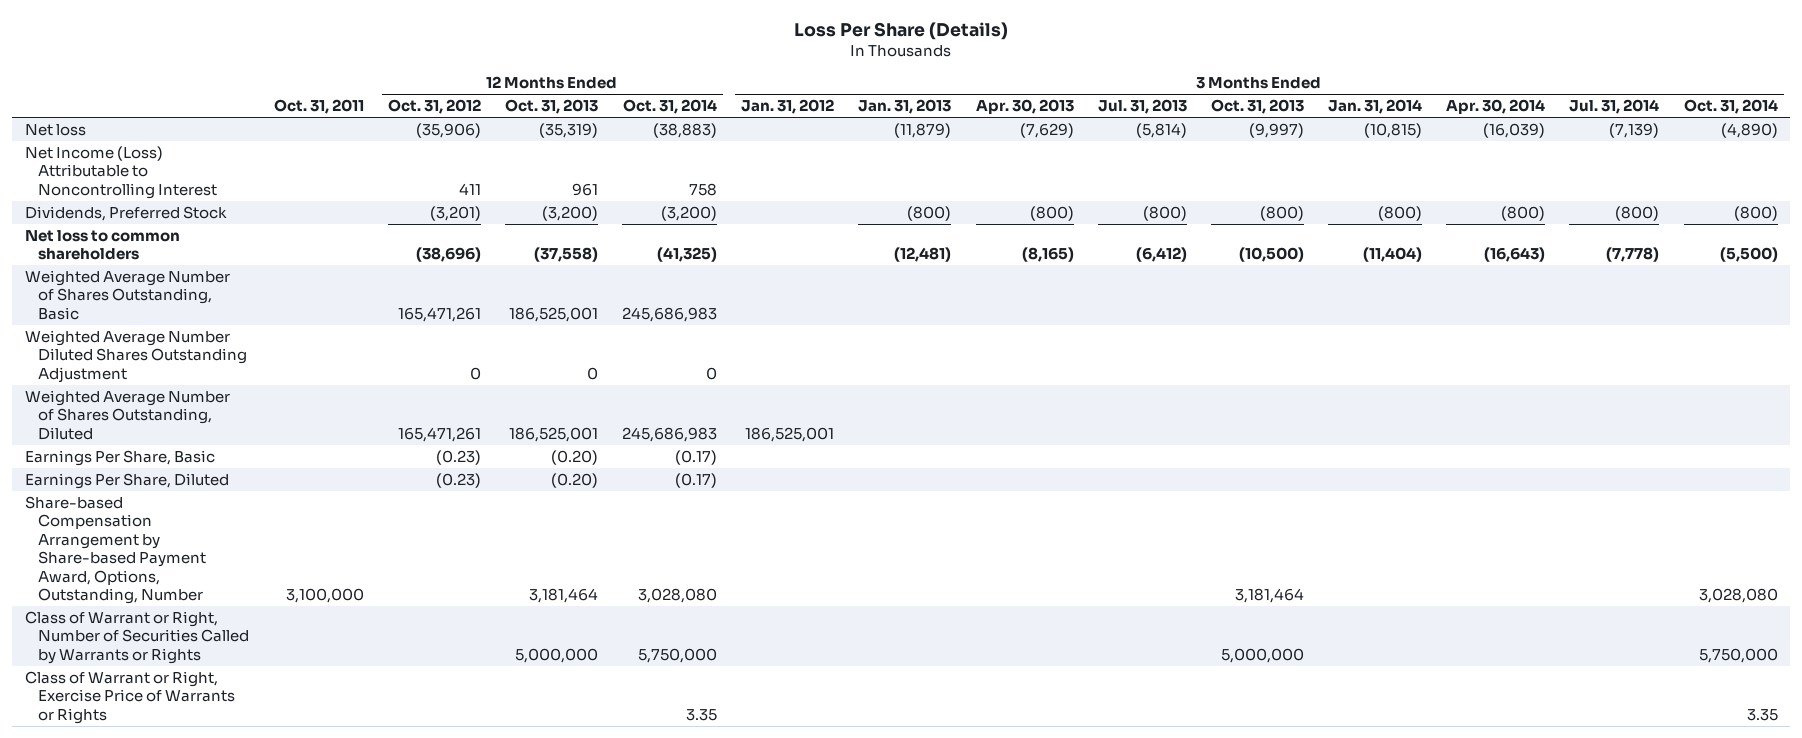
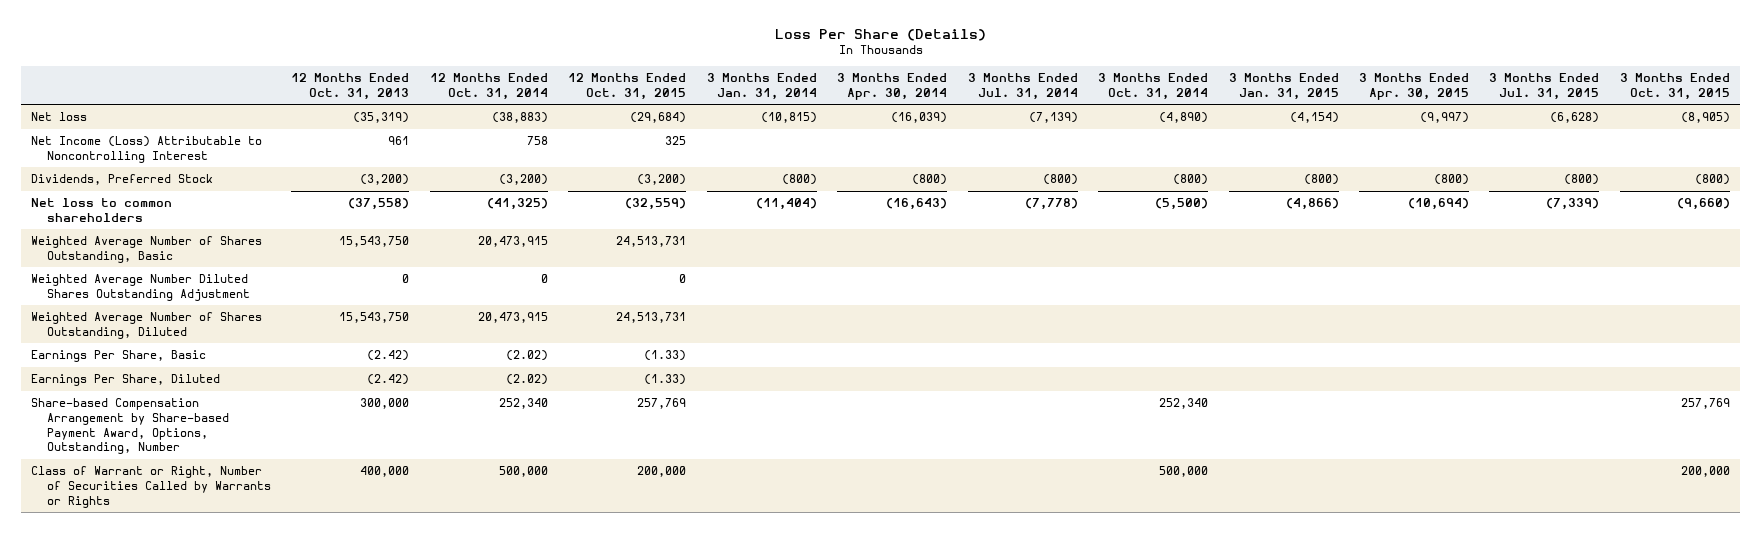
- | Oct. 31, 2011 | 12 Months Ended Oct. 31, 2012 | 12 Months Ended Oct. 31, 2013 | 12 Months Ended Oct. 31, 2014 | 3 Months Ended Jan. 31, 2012 | 3 Months Ended Jan. 31, 2013 | 3 Months Ended Apr. 30, 2013 | 3 Months Ended Jul. 31, 2013 | 3 Months Ended Oct. 31, 2013 | 3 Months Ended Jan. 31, 2014 | 3 Months Ended Apr. 30, 2014 | 3 Months Ended Jul. 31, 2014 | 3 Months Ended Oct. 31, 2014
+ | 12 Months Ended Oct. 31, 2013 | 12 Months Ended Oct. 31, 2014 | 12 Months Ended Oct. 31, 2015 | 3 Months Ended Jan. 31, 2014 | 3 Months Ended Apr. 30, 2014 | 3 Months Ended Jul. 31, 2014 | 3 Months Ended Oct. 31, 2014 | 3 Months Ended Jan. 31, 2015 | 3 Months Ended Apr. 30, 2015 | 3 Months Ended Jul. 31, 2015 | 3 Months Ended Oct. 31, 2015
- Weighted Average Number of Shares Outstanding, Basic | | 165,471,261 | 186,525,001 | 245,686,983 | | | | | | | | |
+ Weighted Average Number of Shares Outstanding, Basic | 15,543,750 | 20,473,915 | 24,513,731 | | | | | | | |
- Weighted Average Number of Shares Outstanding, Diluted | | 165,471,261 | 186,525,001 | 245,686,983 | 186,525,001 | | | | | | | |
- Earnings Per Share, Basic | | (0.23) | (0.20) | (0.17) | | | | | | | | |
- Earnings Per Share, Diluted | | (0.23) | (0.20) | (0.17) | | | | | | | | |
- Share-based Compensation Arrangement by Share-based Payment Award, Options, Outstanding, Number | 3,100,000 | | 3,181,464 | 3,028,080 | | | | | 3,181,464 | | | | 3,028,080
- Class of Warrant or Right, Number of Securities Called by Warrants or Rights | | | 5,000,000 | 5,750,000 | | | | | 5,000,000 | | | | 5,750,000
- Class of Warrant or Right, Exercise Price of Warrants or Rights | | | | 3.35 | | | | | | | | | 3.35
+ Weighted Average Number of Shares Outstanding, Diluted | 15,543,750 | 20,473,915 | 24,513,731 | | | | | | | |
+ Earnings Per Share, Basic | (2.42) | (2.02) | (1.33) | | | | | | | |
+ Earnings Per Share, Diluted | (2.42) | (2.02) | (1.33) | | | | | | | |
+ Share-based Compensation Arrangement by Share-based Payment Award, Options, Outstanding, Number | 300,000 | 252,340 | 257,769 | | | | 252,340 | | | | 257,769
+ Class of Warrant or Right, Number of Securities Called by Warrants or Rights | 400,000 | 500,000 | 200,000 | | | | 500,000 | | | | 200,000

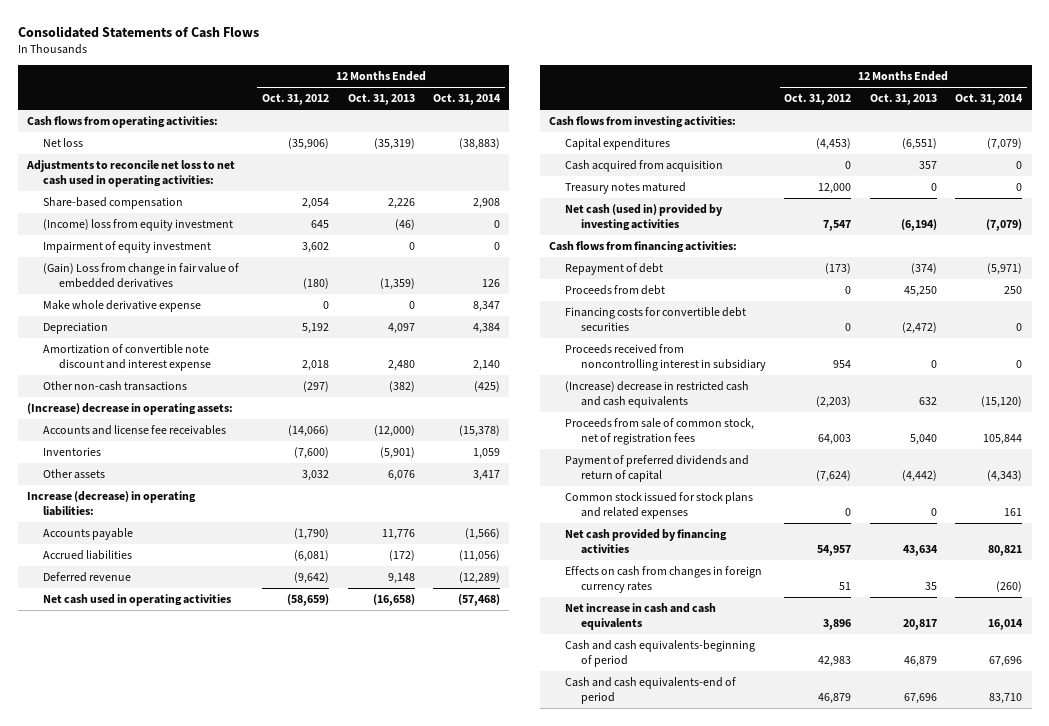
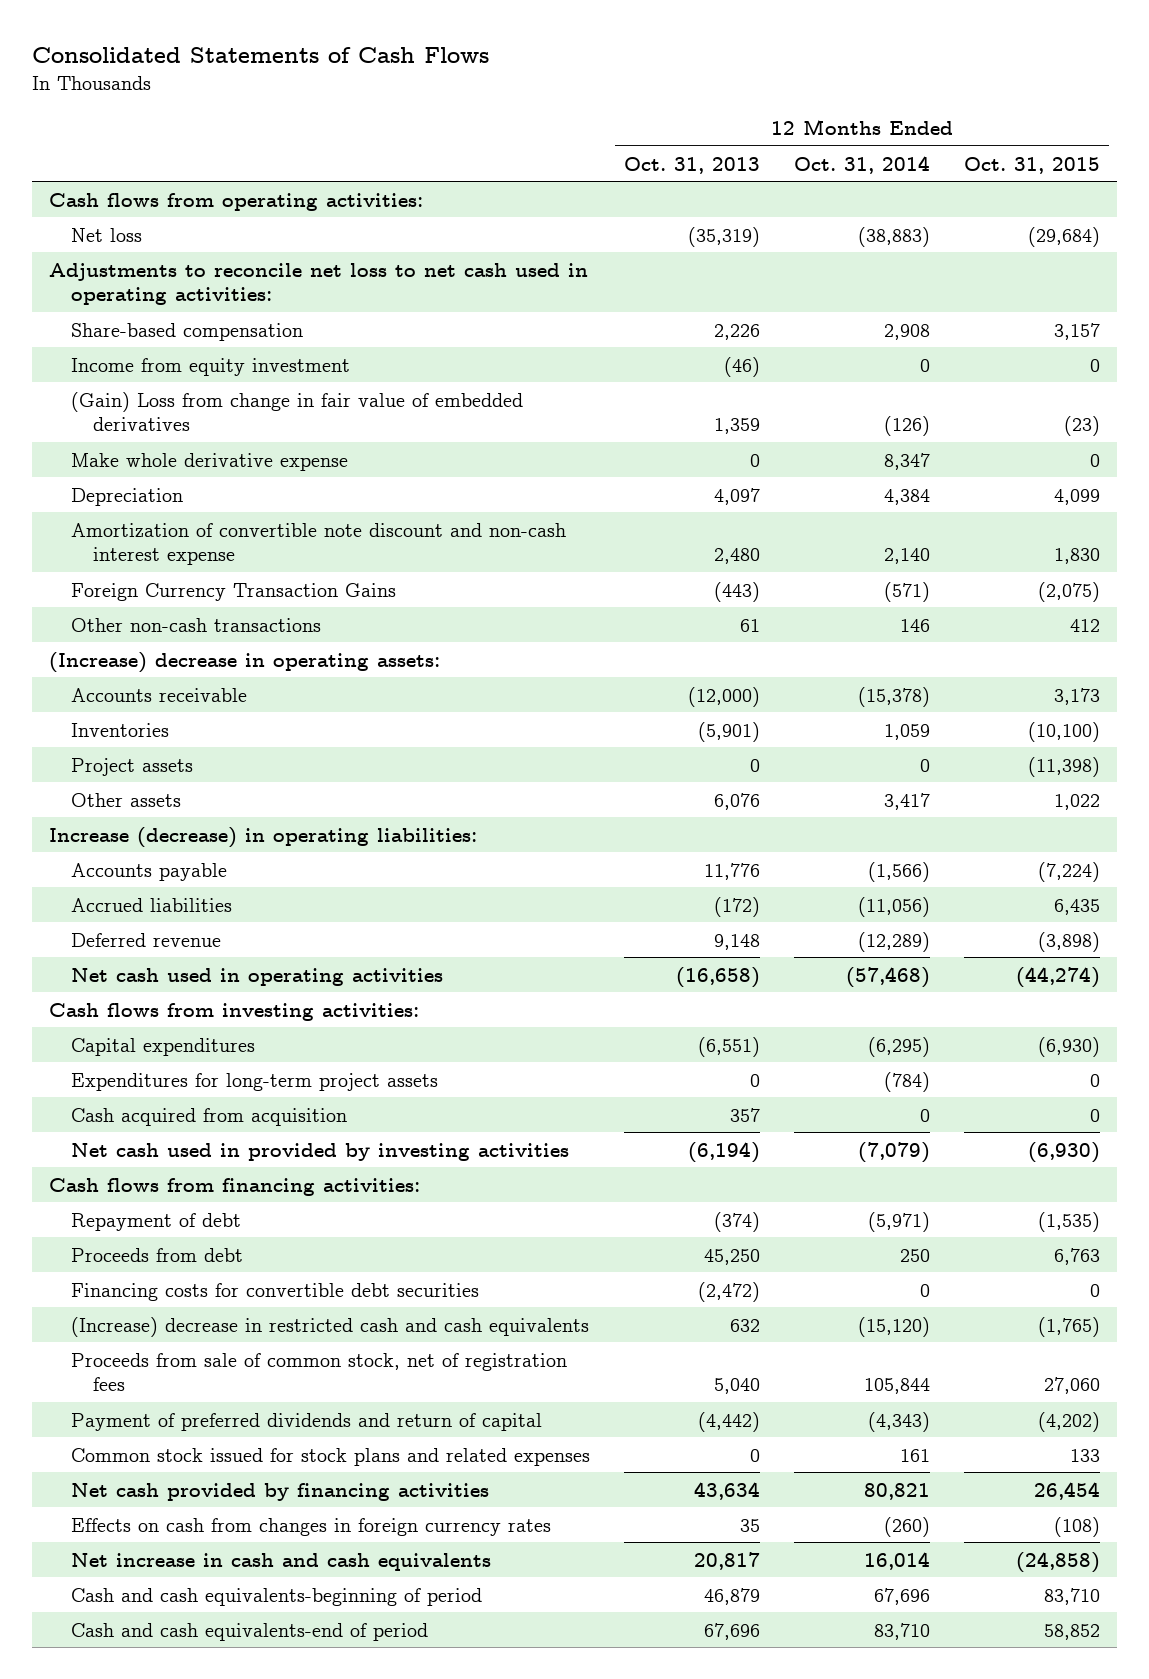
- | 12 Months Ended Oct. 31, 2012 | 12 Months Ended Oct. 31, 2013 | 12 Months Ended Oct. 31, 2014
+ | 12 Months Ended Oct. 31, 2013 | 12 Months Ended Oct. 31, 2014 | 12 Months Ended Oct. 31, 2015
- (Income) loss from equity investment | 645 | (46) | 0
- Impairment of equity investment | 3,602 | 0 | 0
- (Gain) Loss from change in fair value of embedded derivatives | (180) | (1,359) | 126
+ Income from equity investment | (46) | 0 | 0
+ (Gain) Loss from change in fair value of embedded derivatives | 1,359 | (126) | (23)
- Amortization of convertible note discount and interest expense | 2,018 | 2,480 | 2,140
- Other non-cash transactions | (297) | (382) | (425)
+ Amortization of convertible note discount and non-cash interest expense | 2,480 | 2,140 | 1,830
+ Foreign Currency Transaction Gains | (443) | (571) | (2,075)
+ Other non-cash transactions | 61 | 146 | 412
- Accounts and license fee receivables | (14,066) | (12,000) | (15,378)
+ Accounts receivable | (12,000) | (15,378) | 3,173
+ Project assets | 0 | 0 | (11,398)
- Capital expenditures | (4,453) | (6,551) | (7,079)
+ Capital expenditures | (6,551) | (6,295) | (6,930)
+ Expenditures for long-term project assets | 0 | (784) | 0
- Treasury notes matured | 12,000 | 0 | 0
- Net cash (used in) provided by investing activities | 7,547 | (6,194) | (7,079)
+ Net cash used in provided by investing activities | (6,194) | (7,079) | (6,930)
- Proceeds received from noncontrolling interest in subsidiary | 954 | 0 | 0

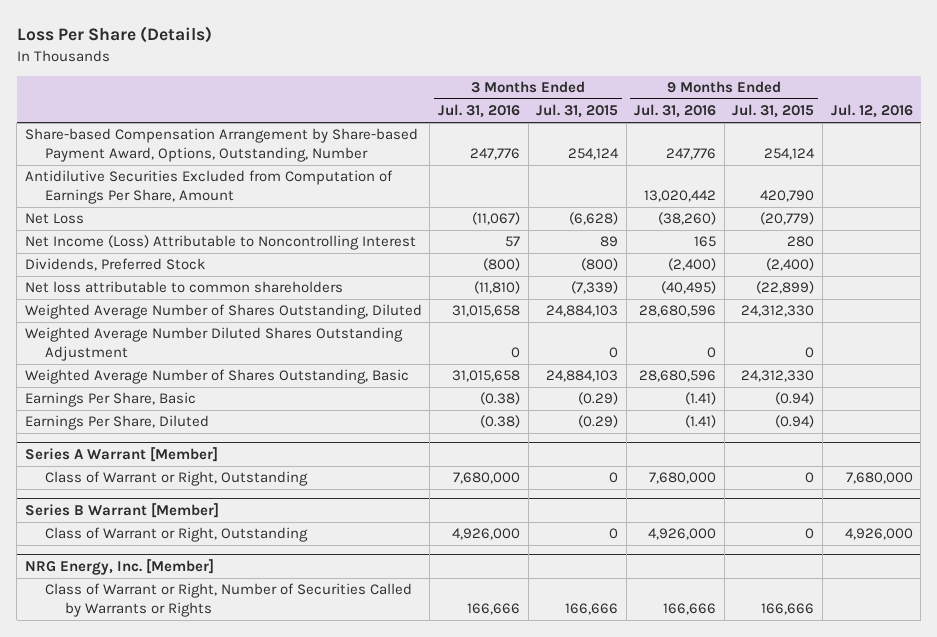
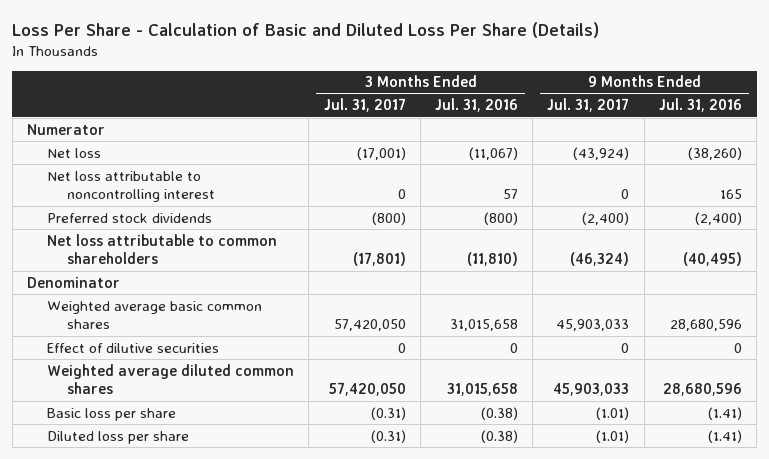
- Loss Per Share (Details)
+ Loss Per Share - Calculation of Basic and Diluted Loss Per Share (Details)
- | 3 Months Ended Jul. 31, 2016 | 3 Months Ended Jul. 31, 2015 | 9 Months Ended Jul. 31, 2016 | 9 Months Ended Jul. 31, 2015 | Jul. 12, 2016
+ | 3 Months Ended Jul. 31, 2017 | 3 Months Ended Jul. 31, 2016 | 9 Months Ended Jul. 31, 2017 | 9 Months Ended Jul. 31, 2016
- Share-based Compensation Arrangement by Share-based Payment Award, Options, Outstanding, Number | 247,776 | 254,124 | 247,776 | 254,124 |
- Antidilutive Securities Excluded from Computation of Earnings Per Share, Amount | | | 13,020,442 | 420,790 |
- Net Loss | (11,067) | (6,628) | (38,260) | (20,779) |
- Net Income (Loss) Attributable to Noncontrolling Interest | 57 | 89 | 165 | 280 |
- Dividends, Preferred Stock | (800) | (800) | (2,400) | (2,400) |
+ Numerator
+ Net loss | (17,001) | (11,067) | (43,924) | (38,260)
+ Net loss attributable to noncontrolling interest | 0 | 57 | 0 | 165
+ Preferred stock dividends | (800) | (800) | (2,400) | (2,400)
- Weighted Average Number of Shares Outstanding, Diluted | 31,015,658 | 24,884,103 | 28,680,596 | 24,312,330 |
- Weighted Average Number Diluted Shares Outstanding Adjustment | 0 | 0 | 0 | 0 |
- Weighted Average Number of Shares Outstanding, Basic | 31,015,658 | 24,884,103 | 28,680,596 | 24,312,330 |
- Earnings Per Share, Basic | (0.38) | (0.29) | (1.41) | (0.94) |
- Earnings Per Share, Diluted | (0.38) | (0.29) | (1.41) | (0.94) |
- Series A Warrant [Member]
- Class of Warrant or Right, Outstanding | 7,680,000 | 0 | 7,680,000 | 0 | 7,680,000
- Series B Warrant [Member]
- Class of Warrant or Right, Outstanding | 4,926,000 | 0 | 4,926,000 | 0 | 4,926,000
- NRG Energy, Inc. [Member]
- Class of Warrant or Right, Number of Securities Called by Warrants or Rights | 166,666 | 166,666 | 166,666 | 166,666 |
+ Denominator
+ Weighted average basic common shares | 57,420,050 | 31,015,658 | 45,903,033 | 28,680,596
+ Effect of dilutive securities | 0 | 0 | 0 | 0
+ Weighted average diluted common shares | 57,420,050 | 31,015,658 | 45,903,033 | 28,680,596
+ Basic loss per share | (0.31) | (0.38) | (1.01) | (1.41)
+ Diluted loss per share | (0.31) | (0.38) | (1.01) | (1.41)

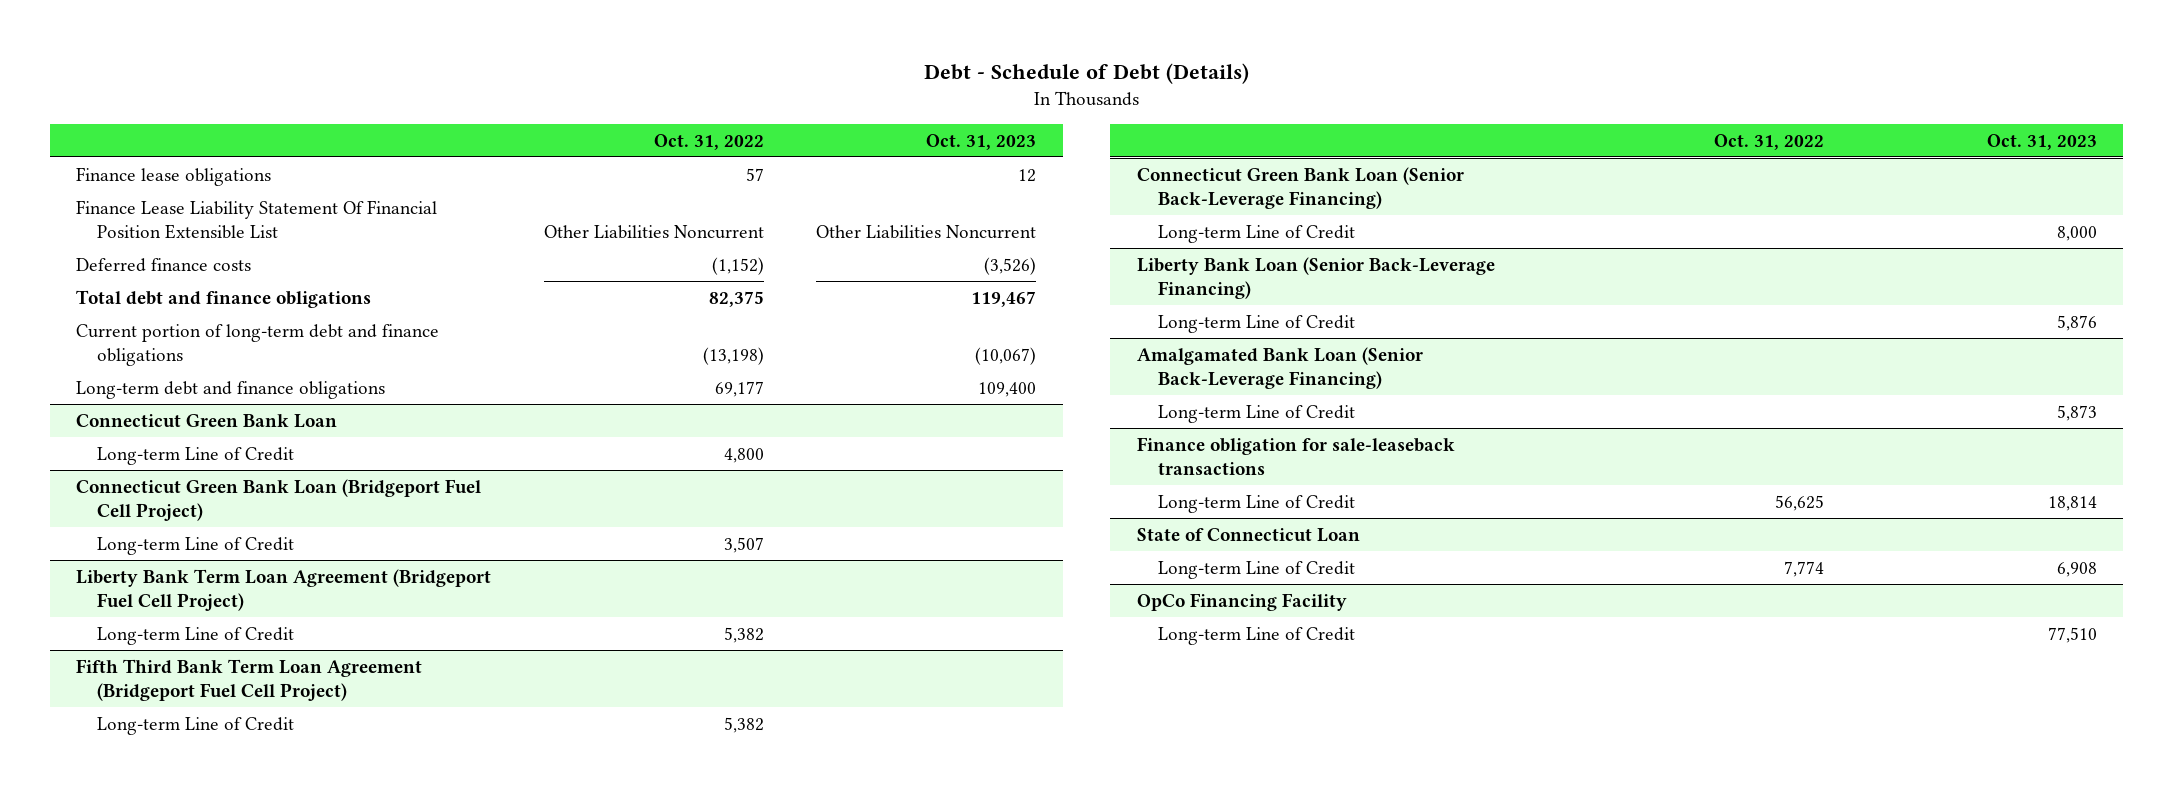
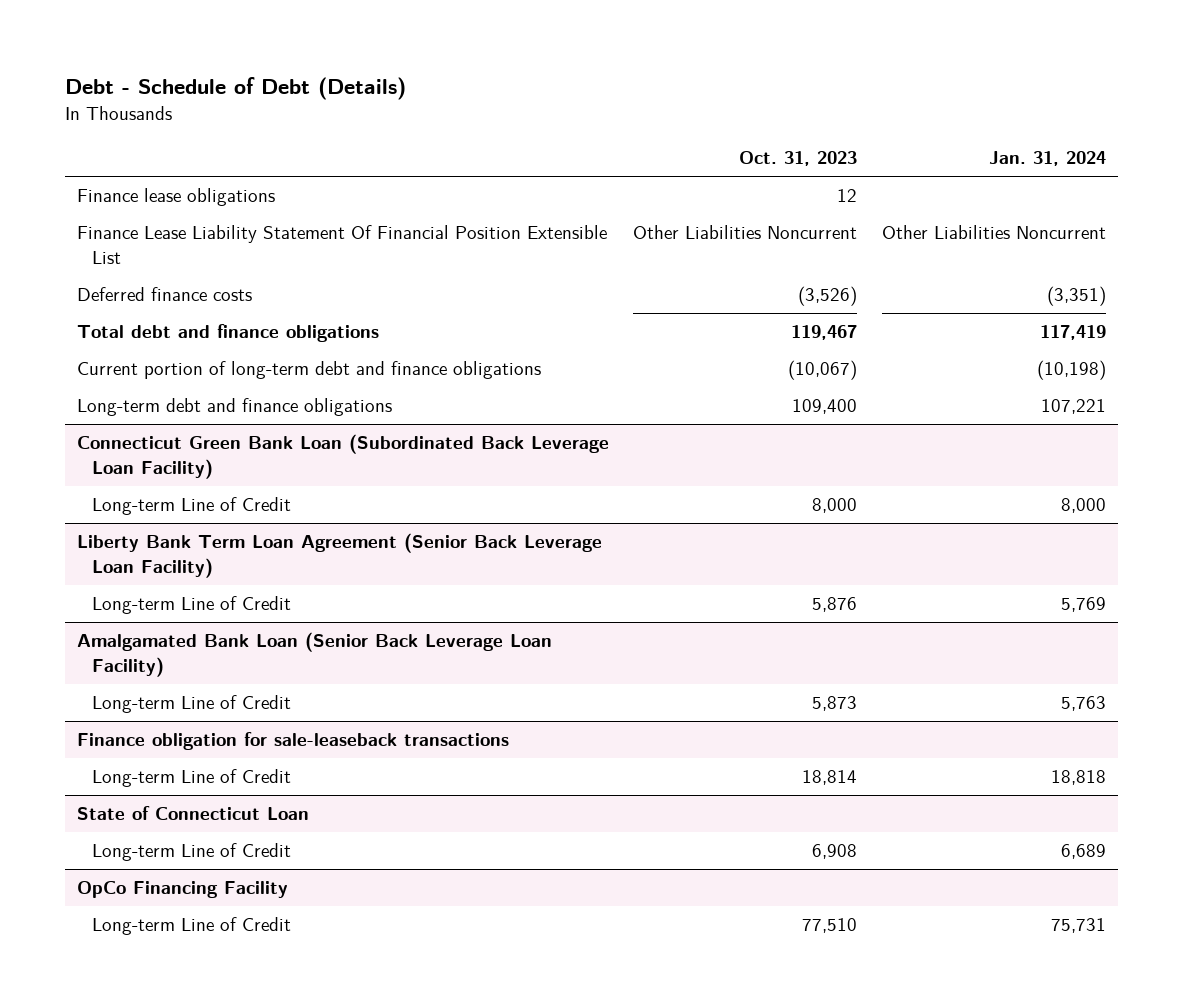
- | Oct. 31, 2022 | Oct. 31, 2023
+ | Oct. 31, 2023 | Jan. 31, 2024
- Connecticut Green Bank Loan
- Long-term Line of Credit | 4,800 |
- Connecticut Green Bank Loan (Bridgeport Fuel Cell Project)
- Long-term Line of Credit | 3,507 |
- Liberty Bank Term Loan Agreement (Bridgeport Fuel Cell Project)
- Long-term Line of Credit | 5,382 |
- Fifth Third Bank Term Loan Agreement (Bridgeport Fuel Cell Project)
- Long-term Line of Credit | 5,382 |
- Connecticut Green Bank Loan (Senior Back-Leverage Financing)
+ Connecticut Green Bank Loan (Subordinated Back Leverage Loan Facility)
- Liberty Bank Loan (Senior Back-Leverage Financing)
+ Liberty Bank Term Loan Agreement (Senior Back Leverage Loan Facility)
- Amalgamated Bank Loan (Senior Back-Leverage Financing)
+ Amalgamated Bank Loan (Senior Back Leverage Loan Facility)

